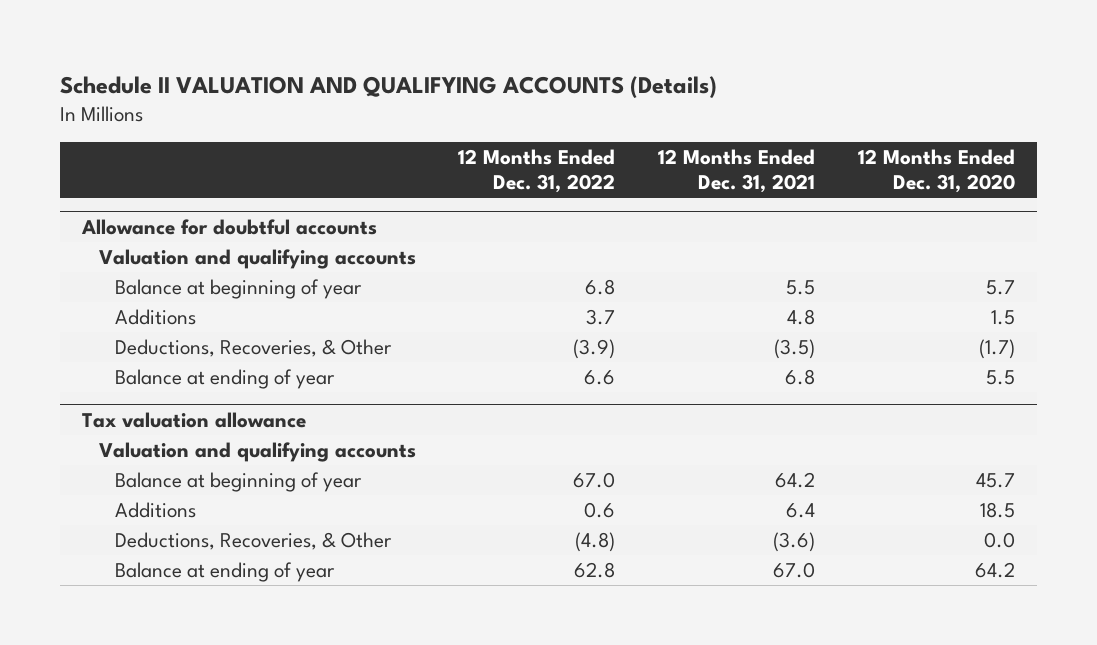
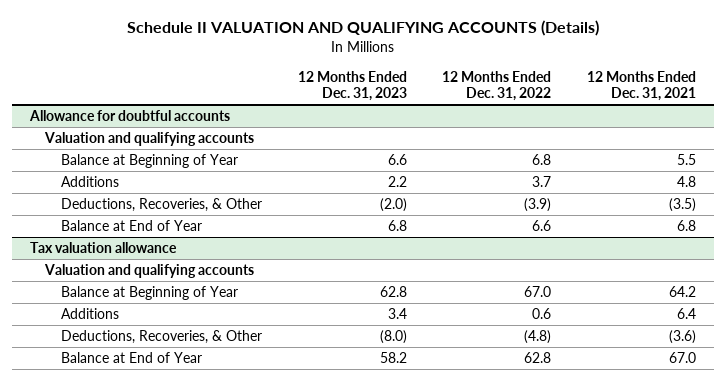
- | 12 Months Ended Dec. 31, 2022 | 12 Months Ended Dec. 31, 2021 | 12 Months Ended Dec. 31, 2020
+ | 12 Months Ended Dec. 31, 2023 | 12 Months Ended Dec. 31, 2022 | 12 Months Ended Dec. 31, 2021
@ Allowance for doubtful accounts
- Balance at beginning of year | 6.8 | 5.5 | 5.7
+ Balance at Beginning of Year | 6.6 | 6.8 | 5.5
- Balance at ending of year | 6.6 | 6.8 | 5.5
+ Balance at End of Year | 6.8 | 6.6 | 6.8
@ Tax valuation allowance
- Balance at beginning of year | 67.0 | 64.2 | 45.7
+ Balance at Beginning of Year | 62.8 | 67.0 | 64.2
- Balance at ending of year | 62.8 | 67.0 | 64.2
+ Balance at End of Year | 58.2 | 62.8 | 67.0

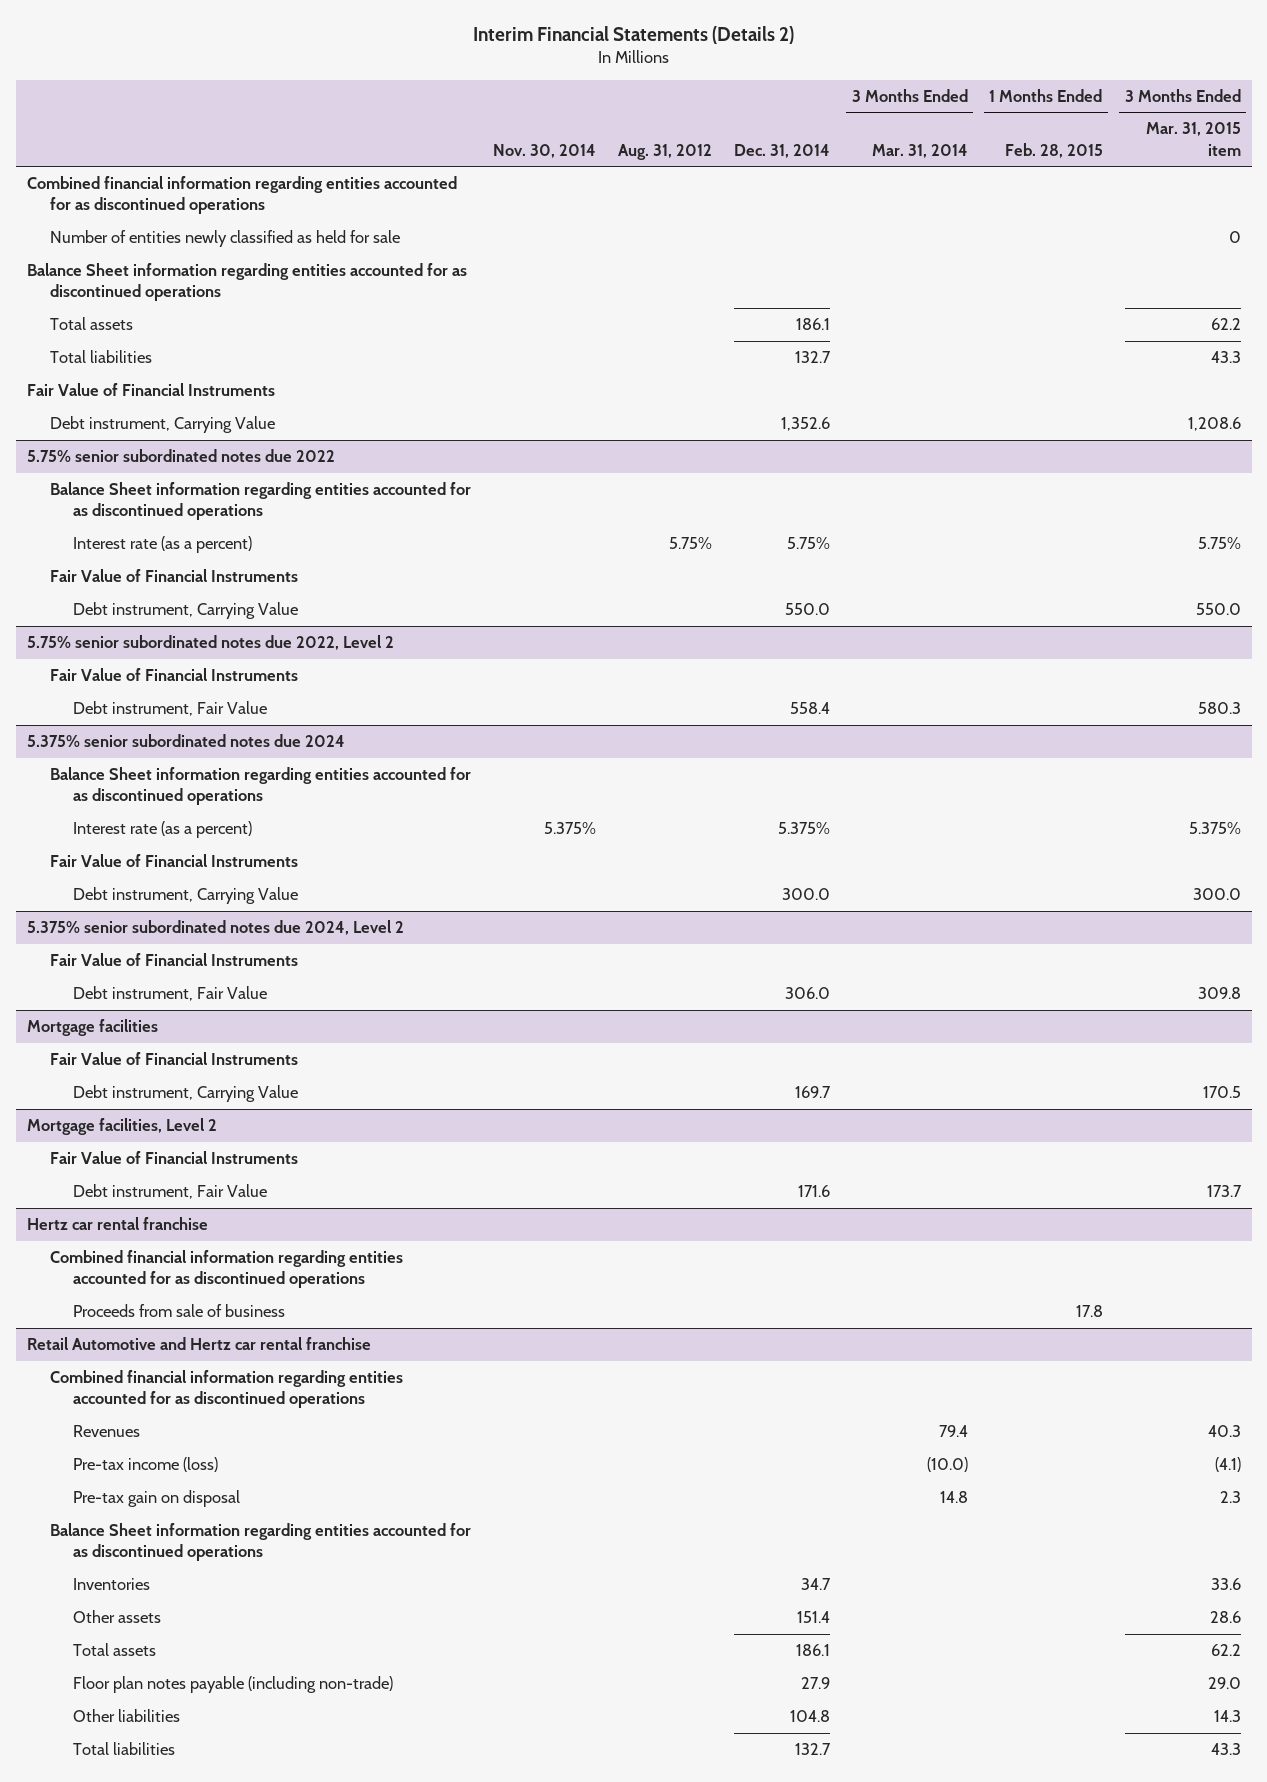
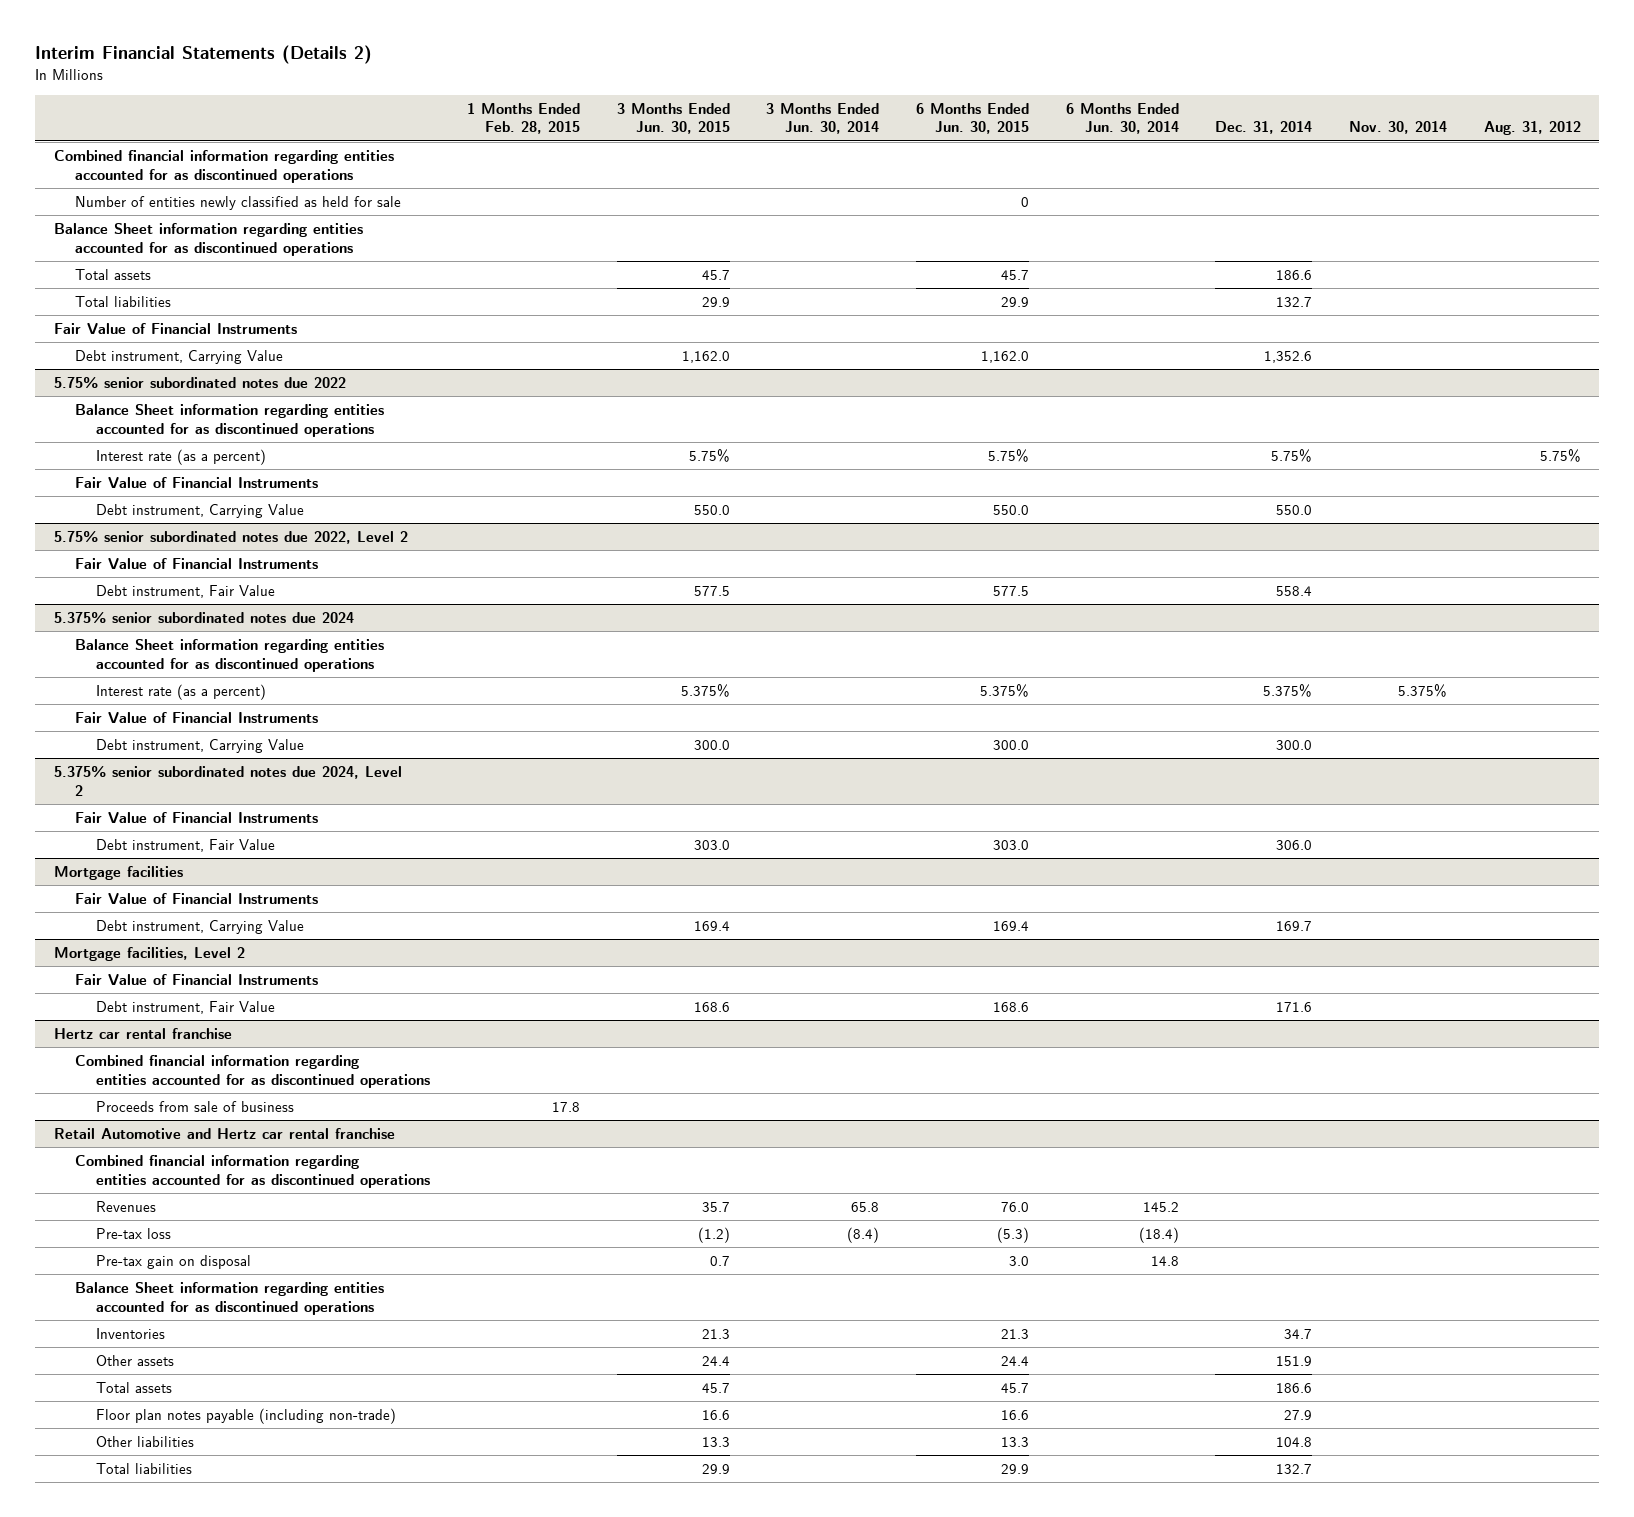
- | Nov. 30, 2014 | Aug. 31, 2012 | Dec. 31, 2014 | 3 Months Ended Mar. 31, 2014 | 1 Months Ended Feb. 28, 2015 | 3 Months Ended Mar. 31, 2015 item
+ | 1 Months Ended Feb. 28, 2015 | 3 Months Ended Jun. 30, 2015 | 3 Months Ended Jun. 30, 2014 | 6 Months Ended Jun. 30, 2015 | 6 Months Ended Jun. 30, 2014 | Dec. 31, 2014 | Nov. 30, 2014 | Aug. 31, 2012
- Total assets | | | 186.1 | | | 62.2
+ Total assets | | 45.7 | | 45.7 | | 186.6 | |
@ Retail Automotive and Hertz car rental franchise
- Pre-tax income (loss) | | | | (10.0) | | (4.1)
+ Pre-tax loss | | (1.2) | (8.4) | (5.3) | (18.4) | | |
- Other assets | | | 151.4 | | | 28.6
- Total assets | | | 186.1 | | | 62.2
+ Other assets | | 24.4 | | 24.4 | | 151.9 | |
+ Total assets | | 45.7 | | 45.7 | | 186.6 | |

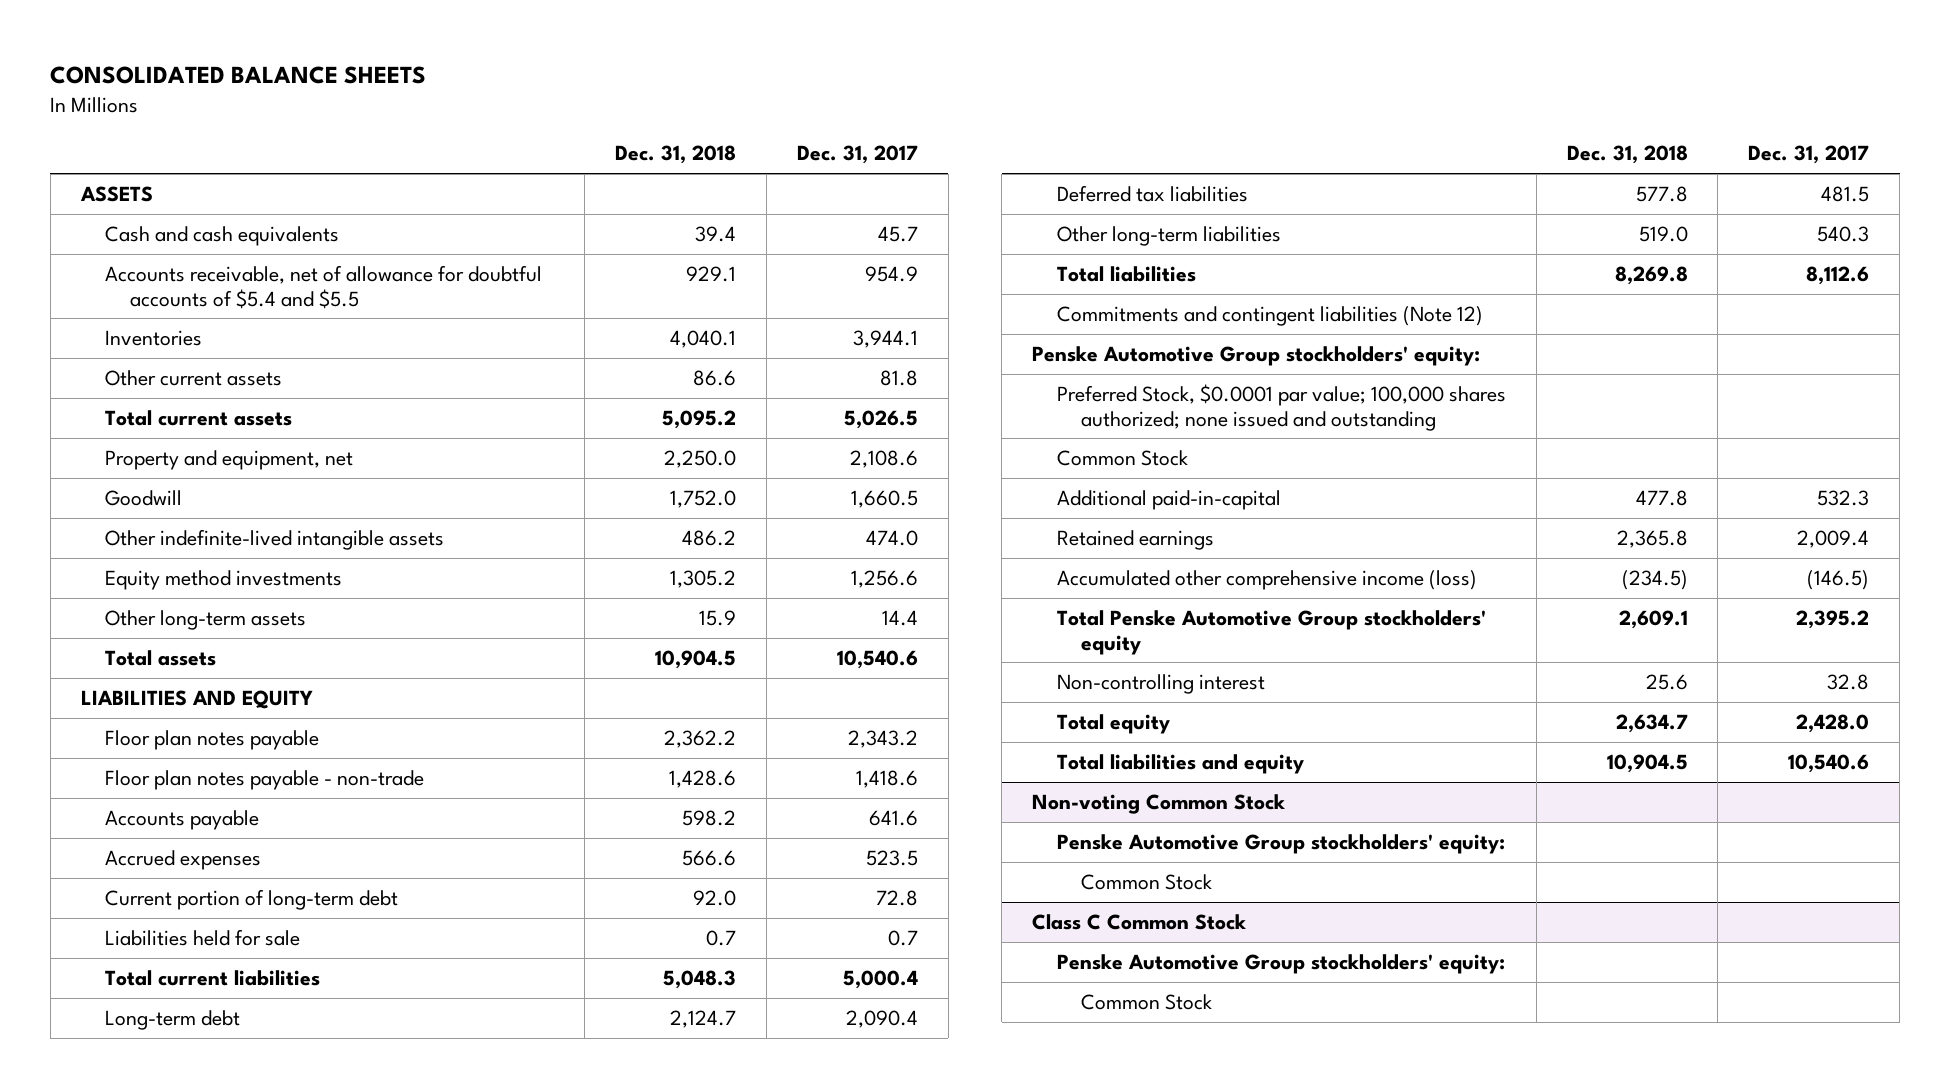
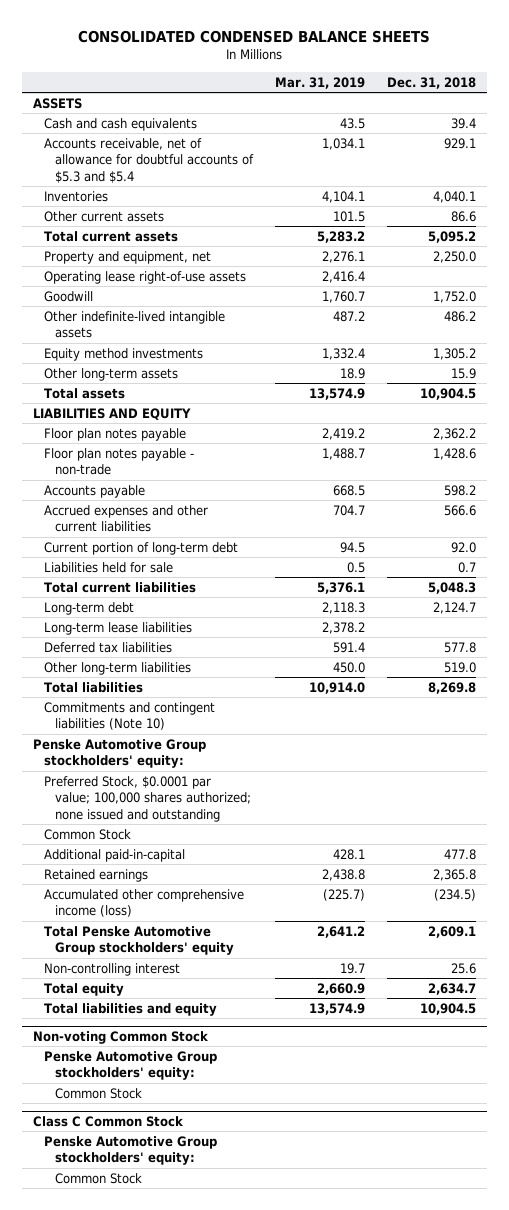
- CONSOLIDATED BALANCE SHEETS
+ CONSOLIDATED CONDENSED BALANCE SHEETS
- | Dec. 31, 2018 | Dec. 31, 2017
+ | Mar. 31, 2019 | Dec. 31, 2018
- Accounts receivable, net of allowance for doubtful accounts of $5.4 and $5.5 | 929.1 | 954.9
+ Accounts receivable, net of allowance for doubtful accounts of $5.3 and $5.4 | 1,034.1 | 929.1
+ Operating lease right-of-use assets | 2,416.4 |
- Accrued expenses | 566.6 | 523.5
+ Accrued expenses and other current liabilities | 704.7 | 566.6
+ Long-term lease liabilities | 2,378.2 |
- Commitments and contingent liabilities (Note 12)
+ Commitments and contingent liabilities (Note 10)

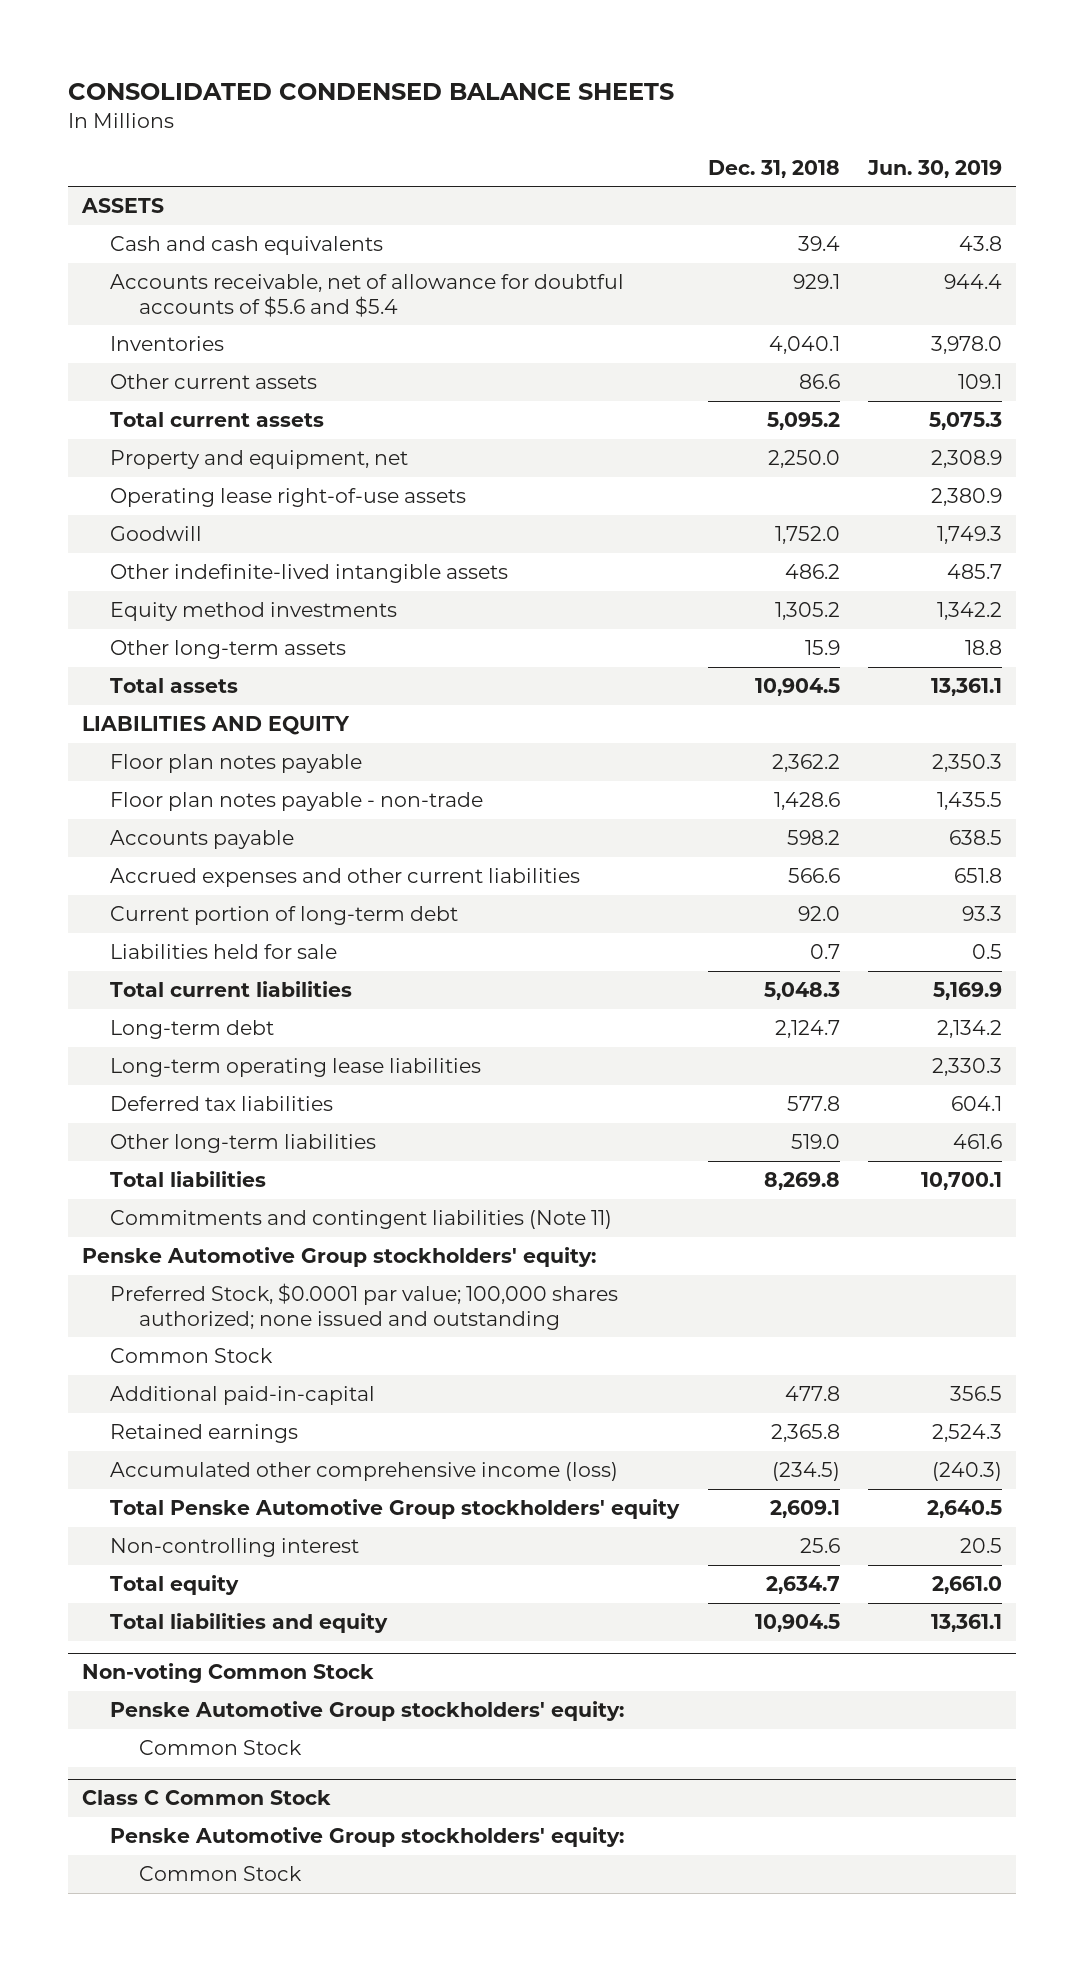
- | Mar. 31, 2019 | Dec. 31, 2018
+ | Dec. 31, 2018 | Jun. 30, 2019
- Accounts receivable, net of allowance for doubtful accounts of $5.3 and $5.4 | 1,034.1 | 929.1
+ Accounts receivable, net of allowance for doubtful accounts of $5.6 and $5.4 | 929.1 | 944.4
- Long-term lease liabilities | 2,378.2 |
+ Long-term operating lease liabilities | | 2,330.3
- Commitments and contingent liabilities (Note 10)
+ Commitments and contingent liabilities (Note 11)

